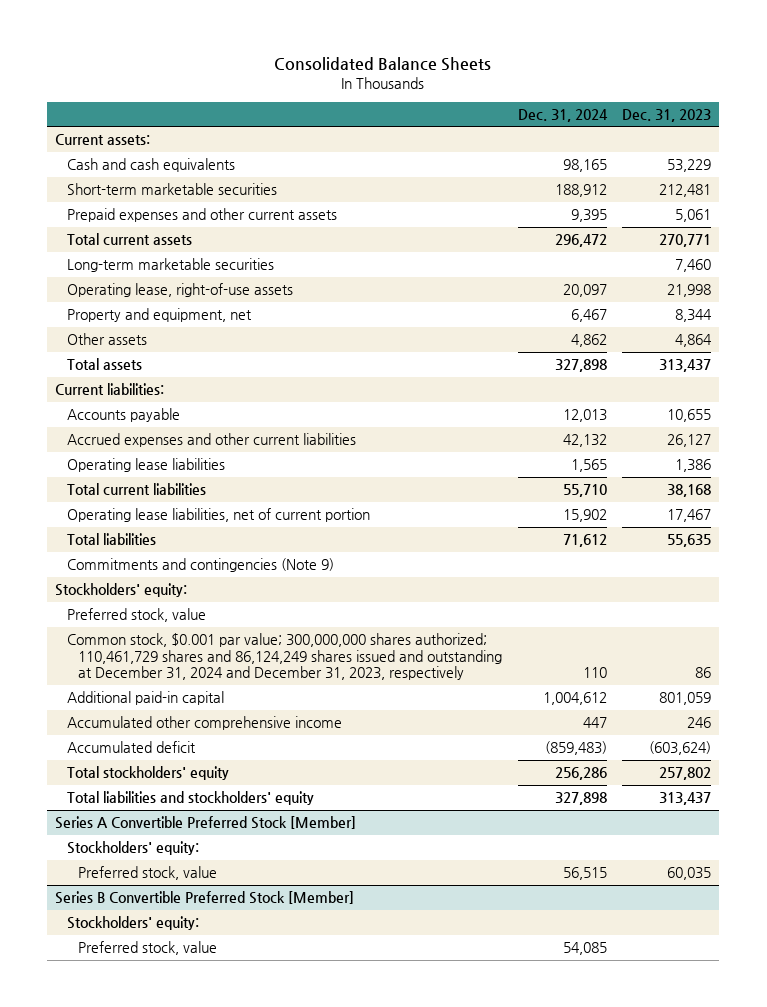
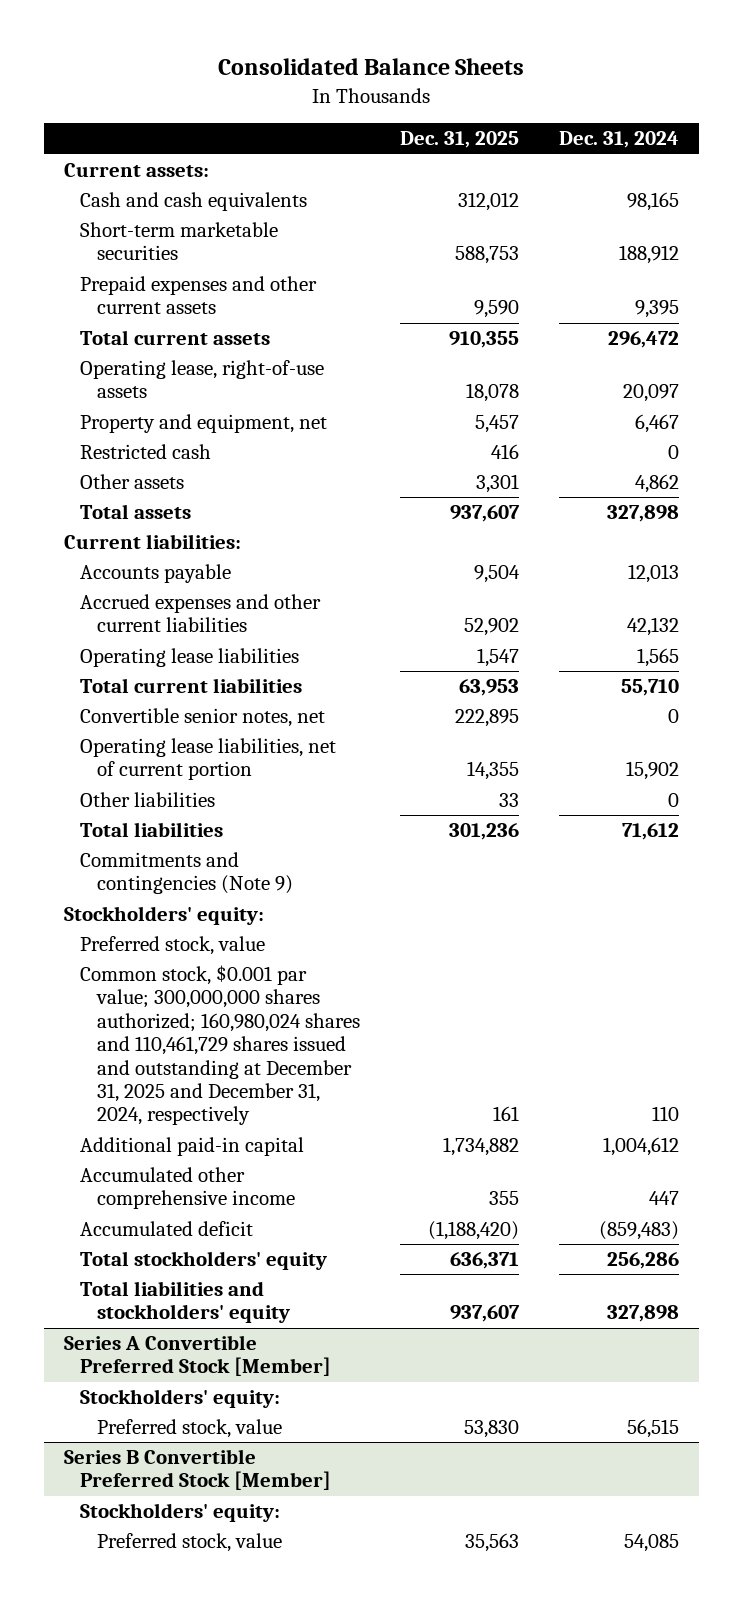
- | Dec. 31, 2024 | Dec. 31, 2023
+ | Dec. 31, 2025 | Dec. 31, 2024
- Long-term marketable securities | | 7,460
+ Restricted cash | 416 | 0
+ Convertible senior notes, net | 222,895 | 0
+ Other liabilities | 33 | 0
- Common stock, $0.001 par value; 300,000,000 shares authorized; 110,461,729 shares and 86,124,249 shares issued and outstanding at December 31, 2024 and December 31, 2023, respectively | 110 | 86
+ Common stock, $0.001 par value; 300,000,000 shares authorized; 160,980,024 shares and 110,461,729 shares issued and outstanding at December 31, 2025 and December 31, 2024, respectively | 161 | 110

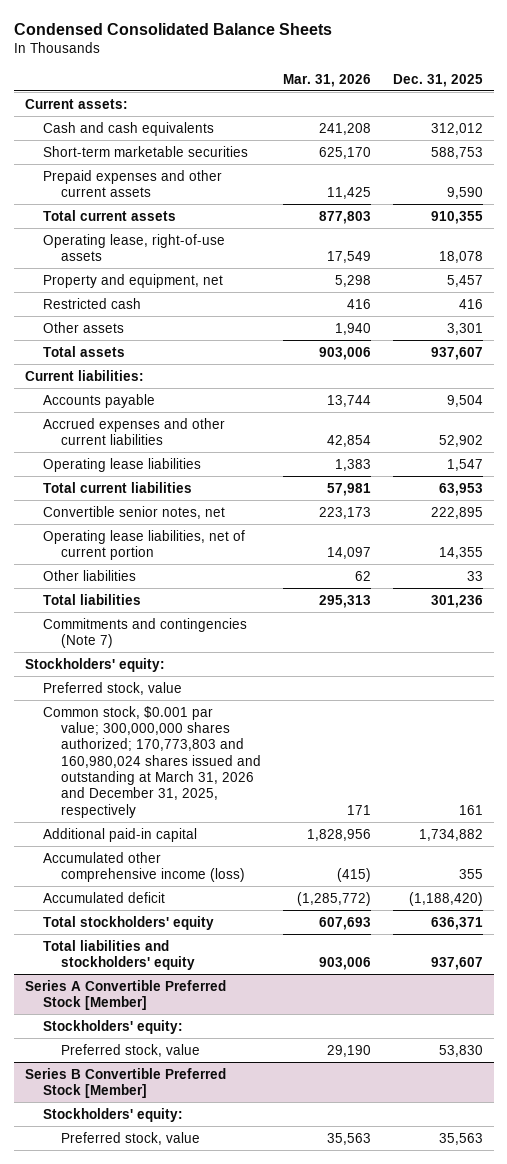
- Consolidated Balance Sheets
+ Condensed Consolidated Balance Sheets
- | Dec. 31, 2025 | Dec. 31, 2024
+ | Mar. 31, 2026 | Dec. 31, 2025
- Commitments and contingencies (Note 9)
+ Commitments and contingencies (Note 7)
- Common stock, $0.001 par value; 300,000,000 shares authorized; 160,980,024 shares and 110,461,729 shares issued and outstanding at December 31, 2025 and December 31, 2024, respectively | 161 | 110
+ Common stock, $0.001 par value; 300,000,000 shares authorized; 170,773,803 and 160,980,024 shares issued and outstanding at March 31, 2026 and December 31, 2025, respectively | 171 | 161
- Accumulated other comprehensive income | 355 | 447
+ Accumulated other comprehensive income (loss) | (415) | 355

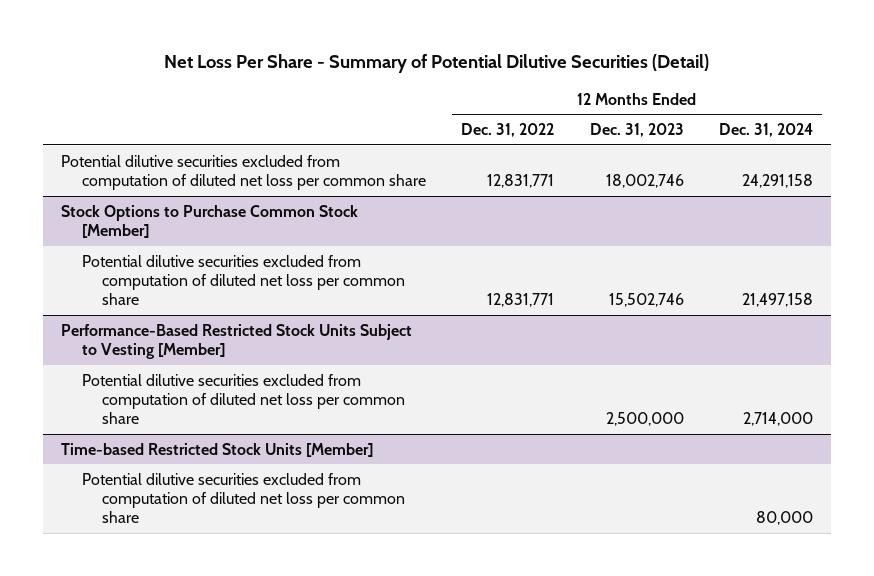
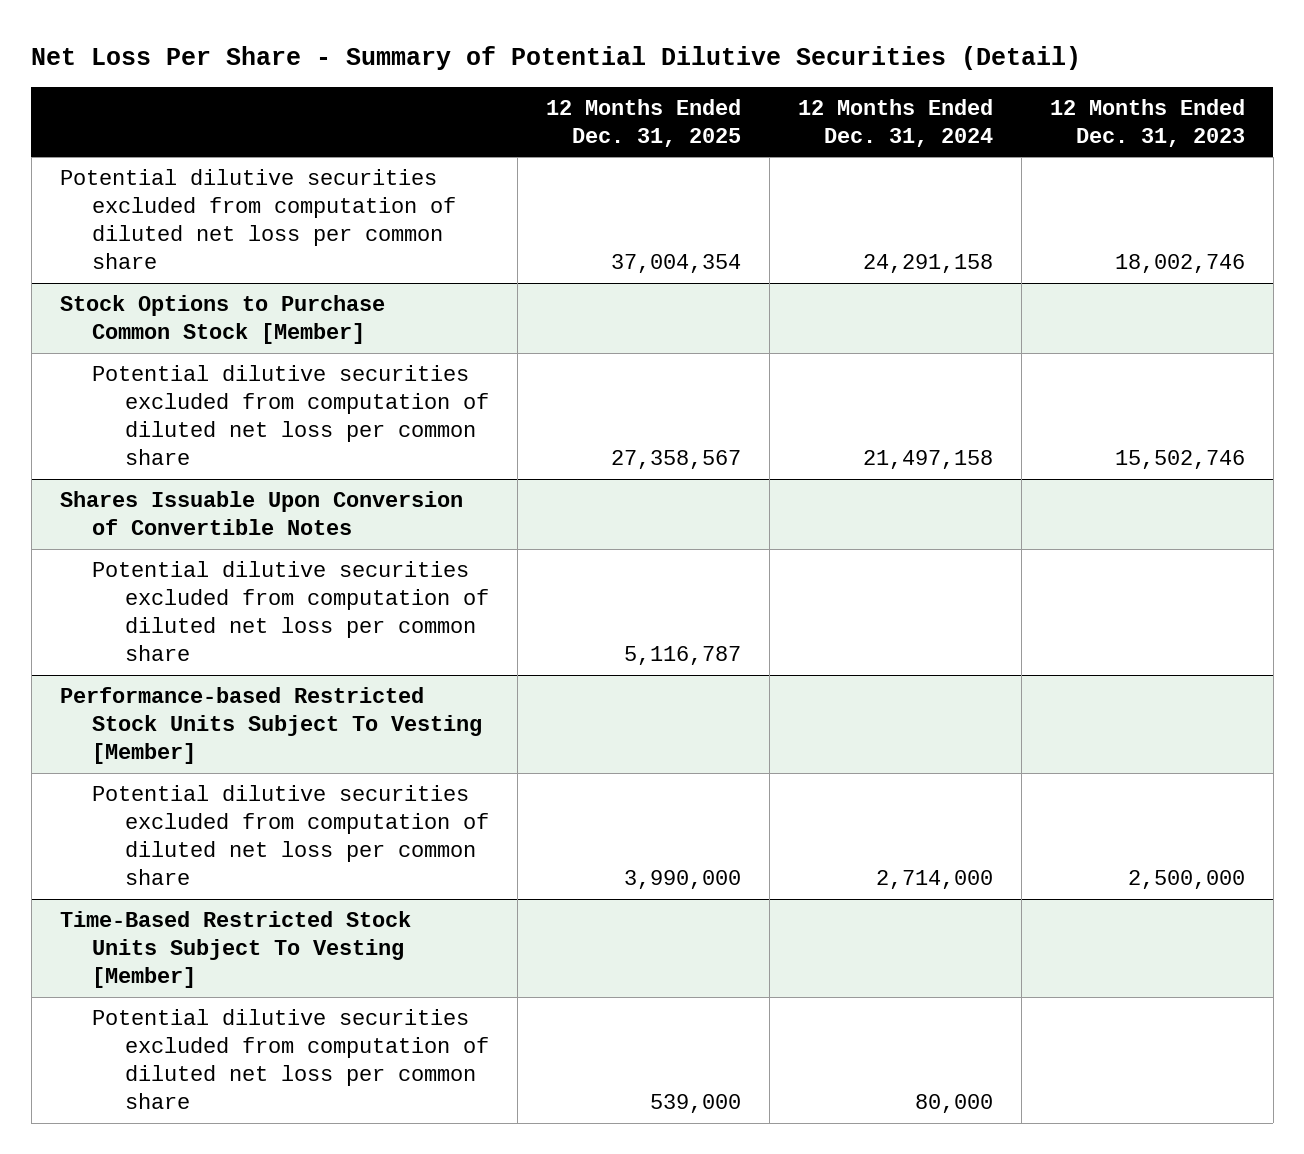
- | 12 Months Ended Dec. 31, 2022 | 12 Months Ended Dec. 31, 2023 | 12 Months Ended Dec. 31, 2024
+ | 12 Months Ended Dec. 31, 2025 | 12 Months Ended Dec. 31, 2024 | 12 Months Ended Dec. 31, 2023
- Performance-Based Restricted Stock Units Subject to Vesting [Member]
+ Shares Issuable Upon Conversion of Convertible Notes
+ Potential dilutive securities excluded from computation of diluted net loss per common share | 5,116,787 | |
+ Performance-based Restricted Stock Units Subject To Vesting [Member]
- Time-based Restricted Stock Units [Member]
+ Time-Based Restricted Stock Units Subject To Vesting [Member]

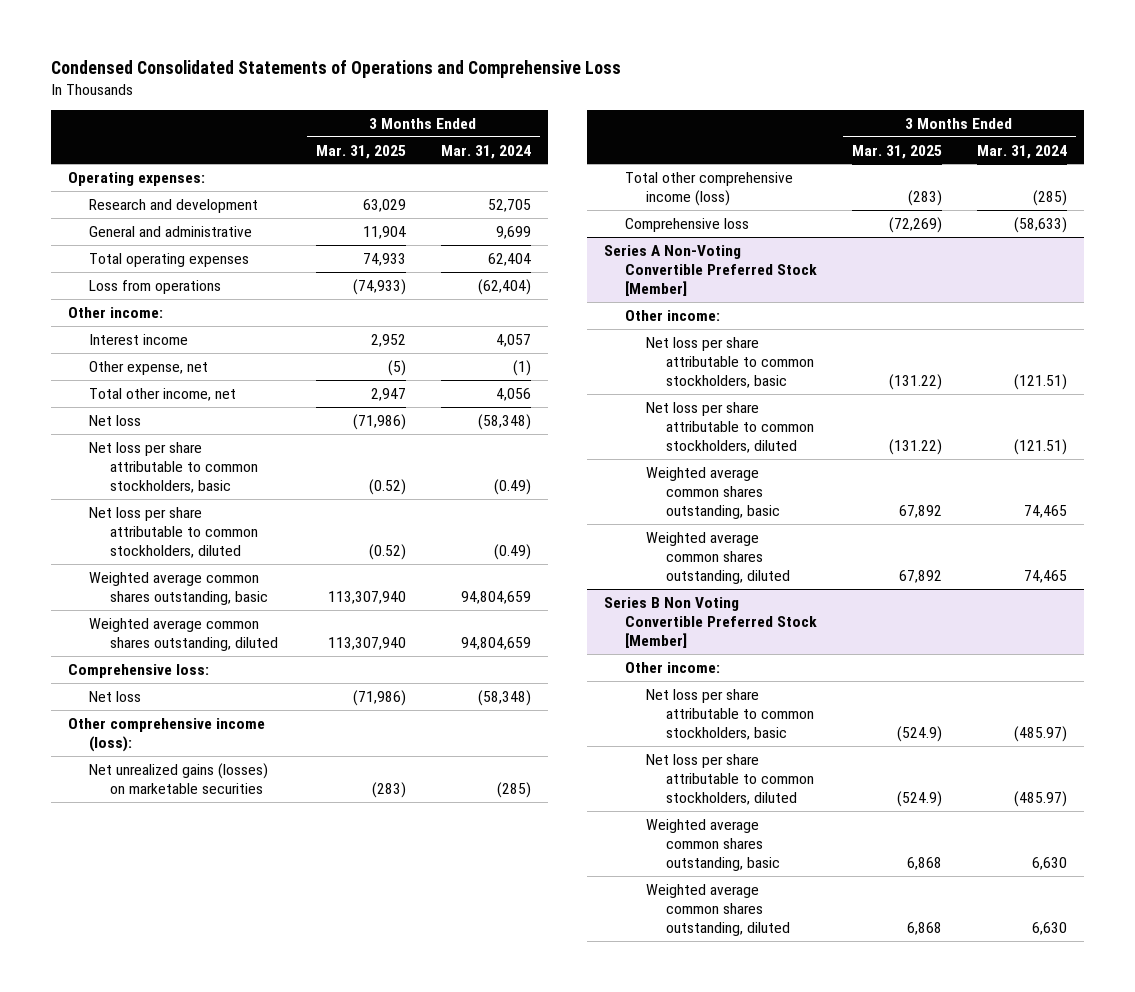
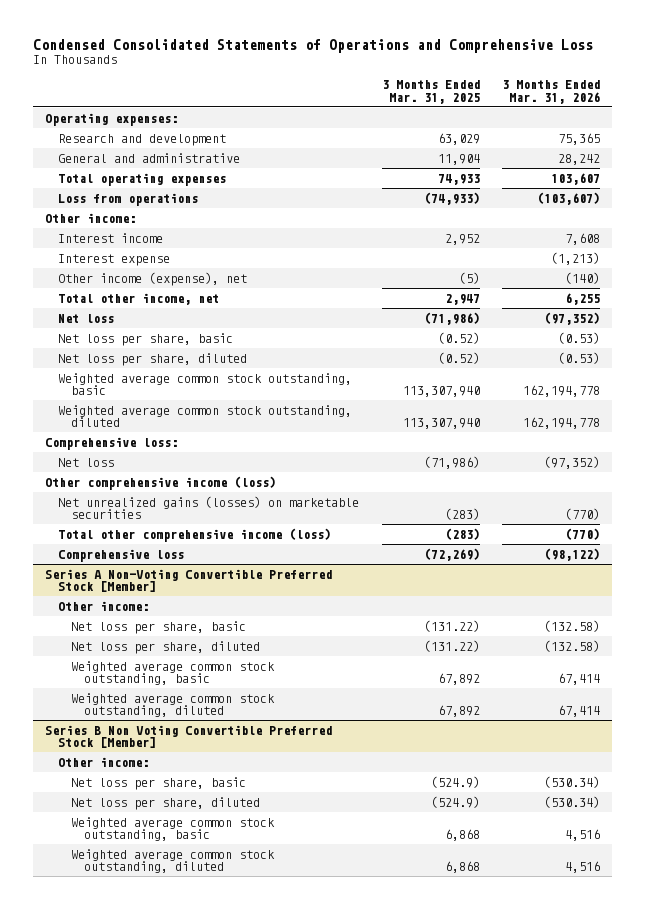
- | 3 Months Ended Mar. 31, 2025 | 3 Months Ended Mar. 31, 2024
+ | 3 Months Ended Mar. 31, 2025 | 3 Months Ended Mar. 31, 2026
- Other expense, net | (5) | (1)
+ Interest expense | | (1,213)
+ Other income (expense), net | (5) | (140)
- Net loss per share attributable to common stockholders, basic | (0.52) | (0.49)
- Net loss per share attributable to common stockholders, diluted | (0.52) | (0.49)
- Weighted average common shares outstanding, basic | 113,307,940 | 94,804,659
- Weighted average common shares outstanding, diluted | 113,307,940 | 94,804,659
+ Net loss per share, basic | (0.52) | (0.53)
+ Net loss per share, diluted | (0.52) | (0.53)
+ Weighted average common stock outstanding, basic | 113,307,940 | 162,194,778
+ Weighted average common stock outstanding, diluted | 113,307,940 | 162,194,778
- Other comprehensive income (loss):
+ Other comprehensive income (loss)
@ Series A Non-Voting Convertible Preferred Stock [Member]
- Net loss per share attributable to common stockholders, basic | (131.22) | (121.51)
- Net loss per share attributable to common stockholders, diluted | (131.22) | (121.51)
- Weighted average common shares outstanding, basic | 67,892 | 74,465
- Weighted average common shares outstanding, diluted | 67,892 | 74,465
+ Net loss per share, basic | (131.22) | (132.58)
+ Net loss per share, diluted | (131.22) | (132.58)
+ Weighted average common stock outstanding, basic | 67,892 | 67,414
+ Weighted average common stock outstanding, diluted | 67,892 | 67,414
@ Series B Non Voting Convertible Preferred Stock [Member]
- Net loss per share attributable to common stockholders, basic | (524.9) | (485.97)
- Net loss per share attributable to common stockholders, diluted | (524.9) | (485.97)
- Weighted average common shares outstanding, basic | 6,868 | 6,630
- Weighted average common shares outstanding, diluted | 6,868 | 6,630
+ Net loss per share, basic | (524.9) | (530.34)
+ Net loss per share, diluted | (524.9) | (530.34)
+ Weighted average common stock outstanding, basic | 6,868 | 4,516
+ Weighted average common stock outstanding, diluted | 6,868 | 4,516

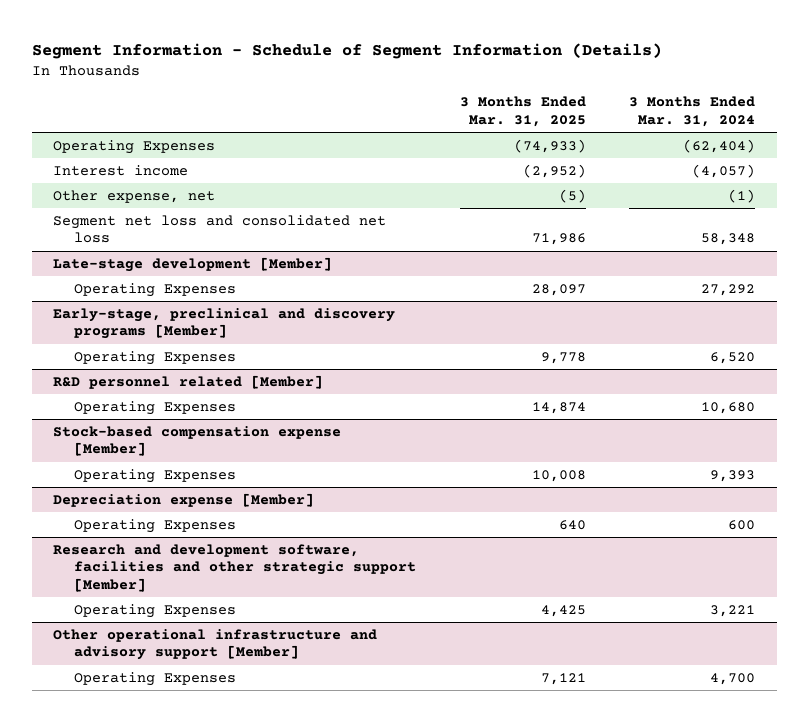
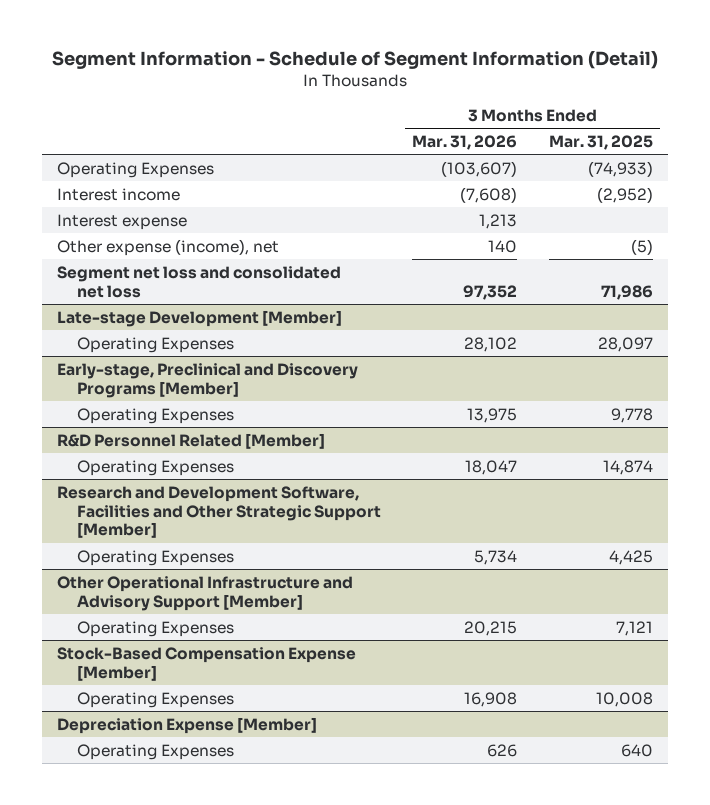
- Segment Information - Schedule of Segment Information (Details)
+ Segment Information - Schedule of Segment Information (Detail)
- | 3 Months Ended Mar. 31, 2025 | 3 Months Ended Mar. 31, 2024
+ | 3 Months Ended Mar. 31, 2026 | 3 Months Ended Mar. 31, 2025
- Other expense, net | (5) | (1)
+ Interest expense | 1,213 |
+ Other expense (income), net | 140 | (5)
- Late-stage development [Member]
+ Late-stage Development [Member]
- Early-stage, preclinical and discovery programs [Member]
+ Early-stage, Preclinical and Discovery Programs [Member]
- R&D personnel related [Member]
+ R&D Personnel Related [Member]
- Stock-based compensation expense [Member]
- Operating Expenses | 10,008 | 9,393
- Depreciation expense [Member]
- Operating Expenses | 640 | 600
- Research and development software, facilities and other strategic support [Member]
+ Research and Development Software, Facilities and Other Strategic Support [Member]
- Other operational infrastructure and advisory support [Member]
+ Other Operational Infrastructure and Advisory Support [Member]
+ Stock-Based Compensation Expense [Member]
+ Operating Expenses | 16,908 | 10,008
+ Depreciation Expense [Member]
+ Operating Expenses | 626 | 640

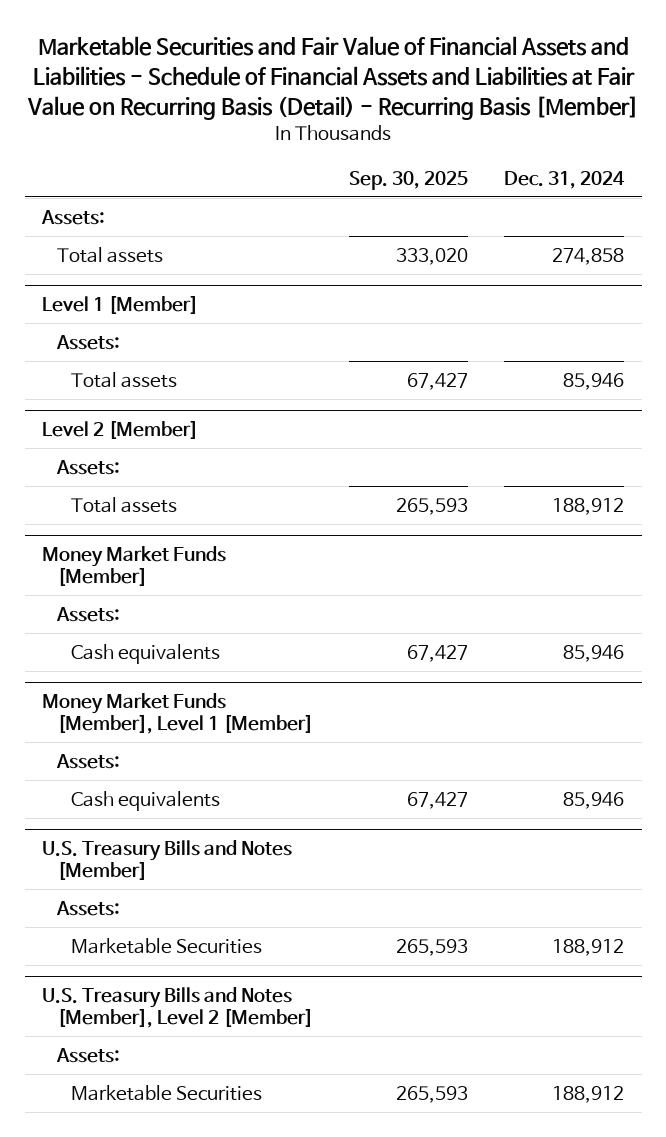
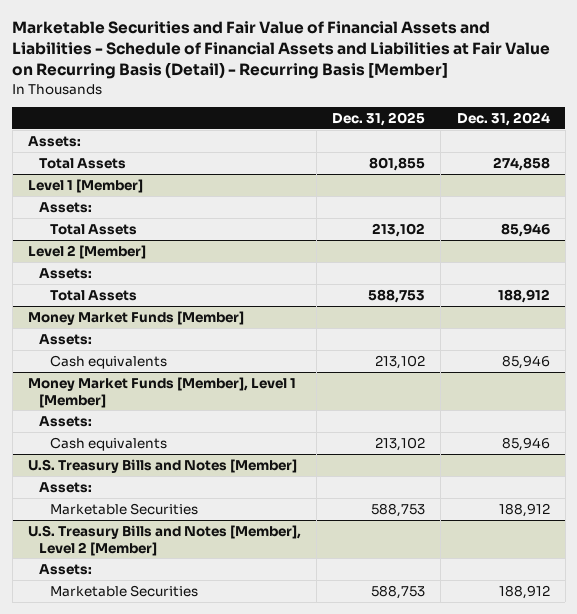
- | Sep. 30, 2025 | Dec. 31, 2024
+ | Dec. 31, 2025 | Dec. 31, 2024
- Total assets | 333,020 | 274,858
+ Total Assets | 801,855 | 274,858
@ Level 1 [Member]
- Total assets | 67,427 | 85,946
+ Total Assets | 213,102 | 85,946
@ Level 2 [Member]
- Total assets | 265,593 | 188,912
+ Total Assets | 588,753 | 188,912

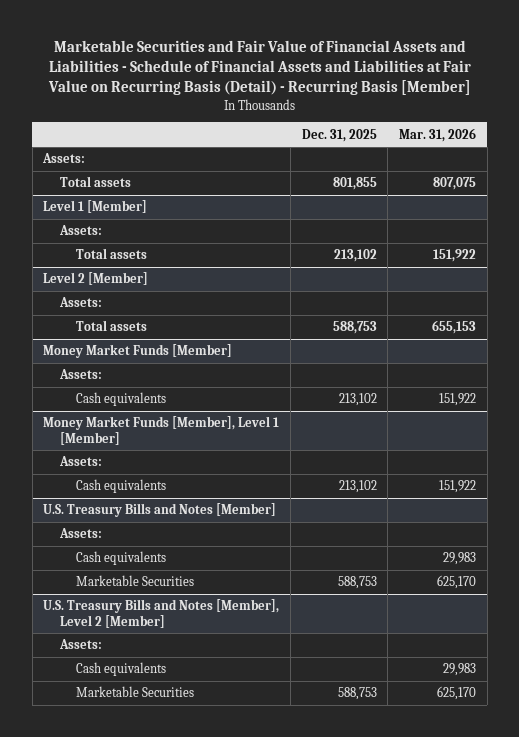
- | Dec. 31, 2025 | Dec. 31, 2024
+ | Dec. 31, 2025 | Mar. 31, 2026
- Total Assets | 801,855 | 274,858
+ Total assets | 801,855 | 807,075
@ Level 1 [Member]
- Total Assets | 213,102 | 85,946
+ Total assets | 213,102 | 151,922
@ Level 2 [Member]
- Total Assets | 588,753 | 188,912
+ Total assets | 588,753 | 655,153
@ U.S. Treasury Bills and Notes [Member]
+ Cash equivalents | | 29,983
@ U.S. Treasury Bills and Notes [Member], Level 2 [Member]
+ Cash equivalents | | 29,983

